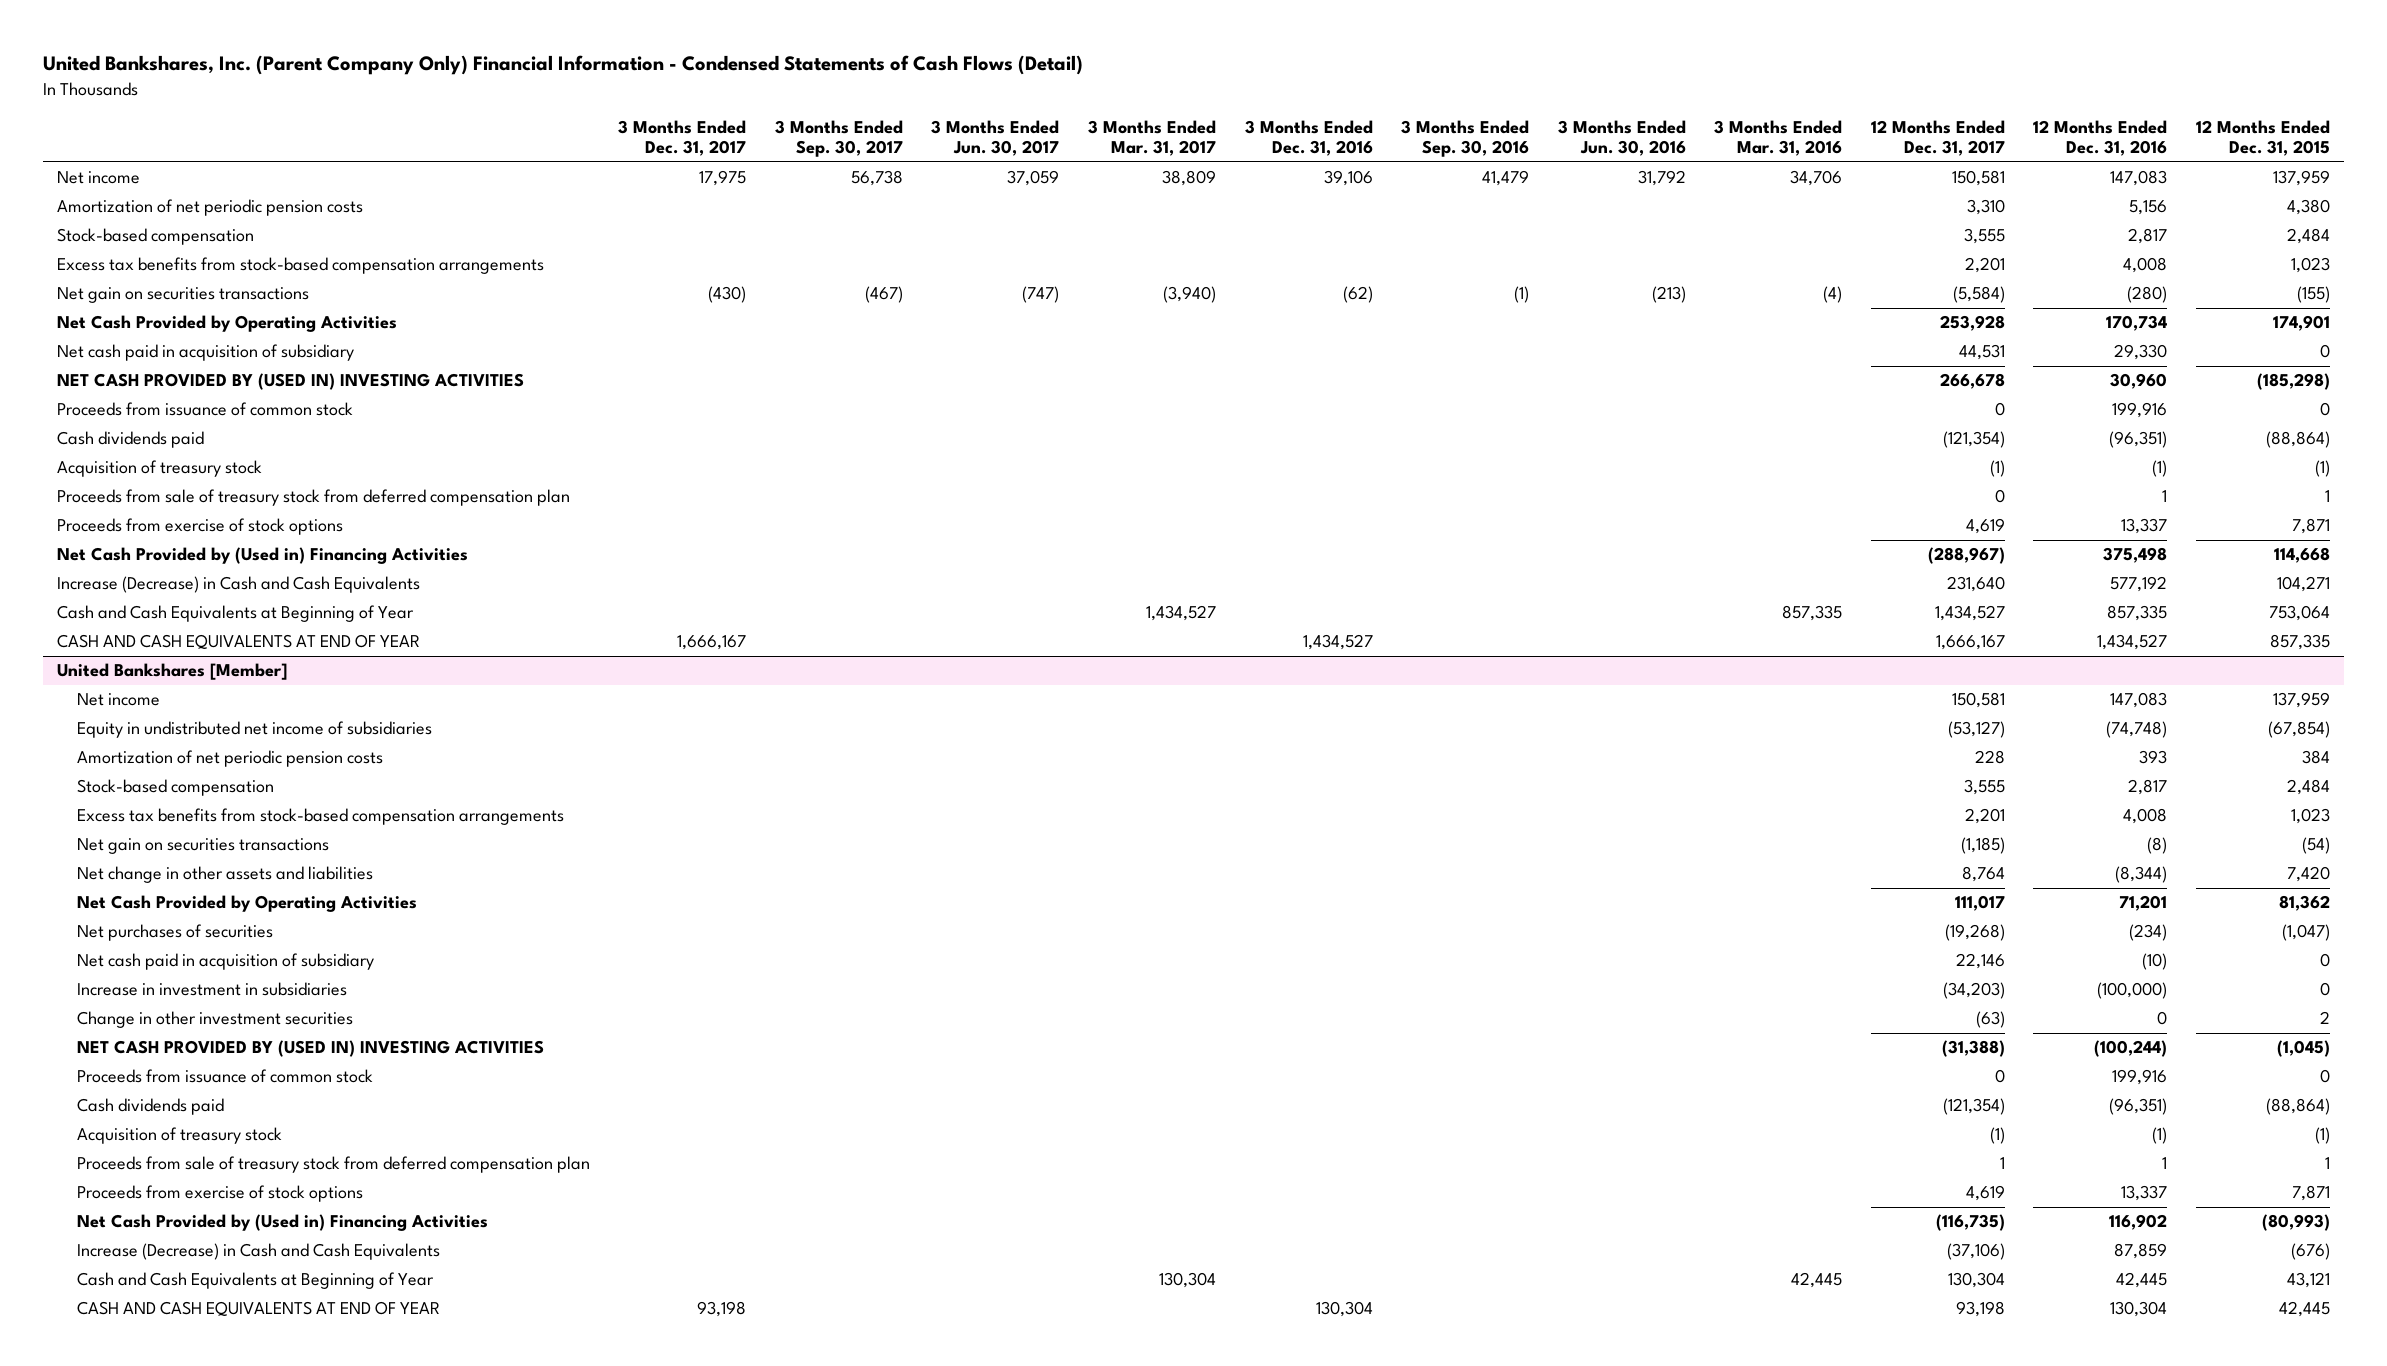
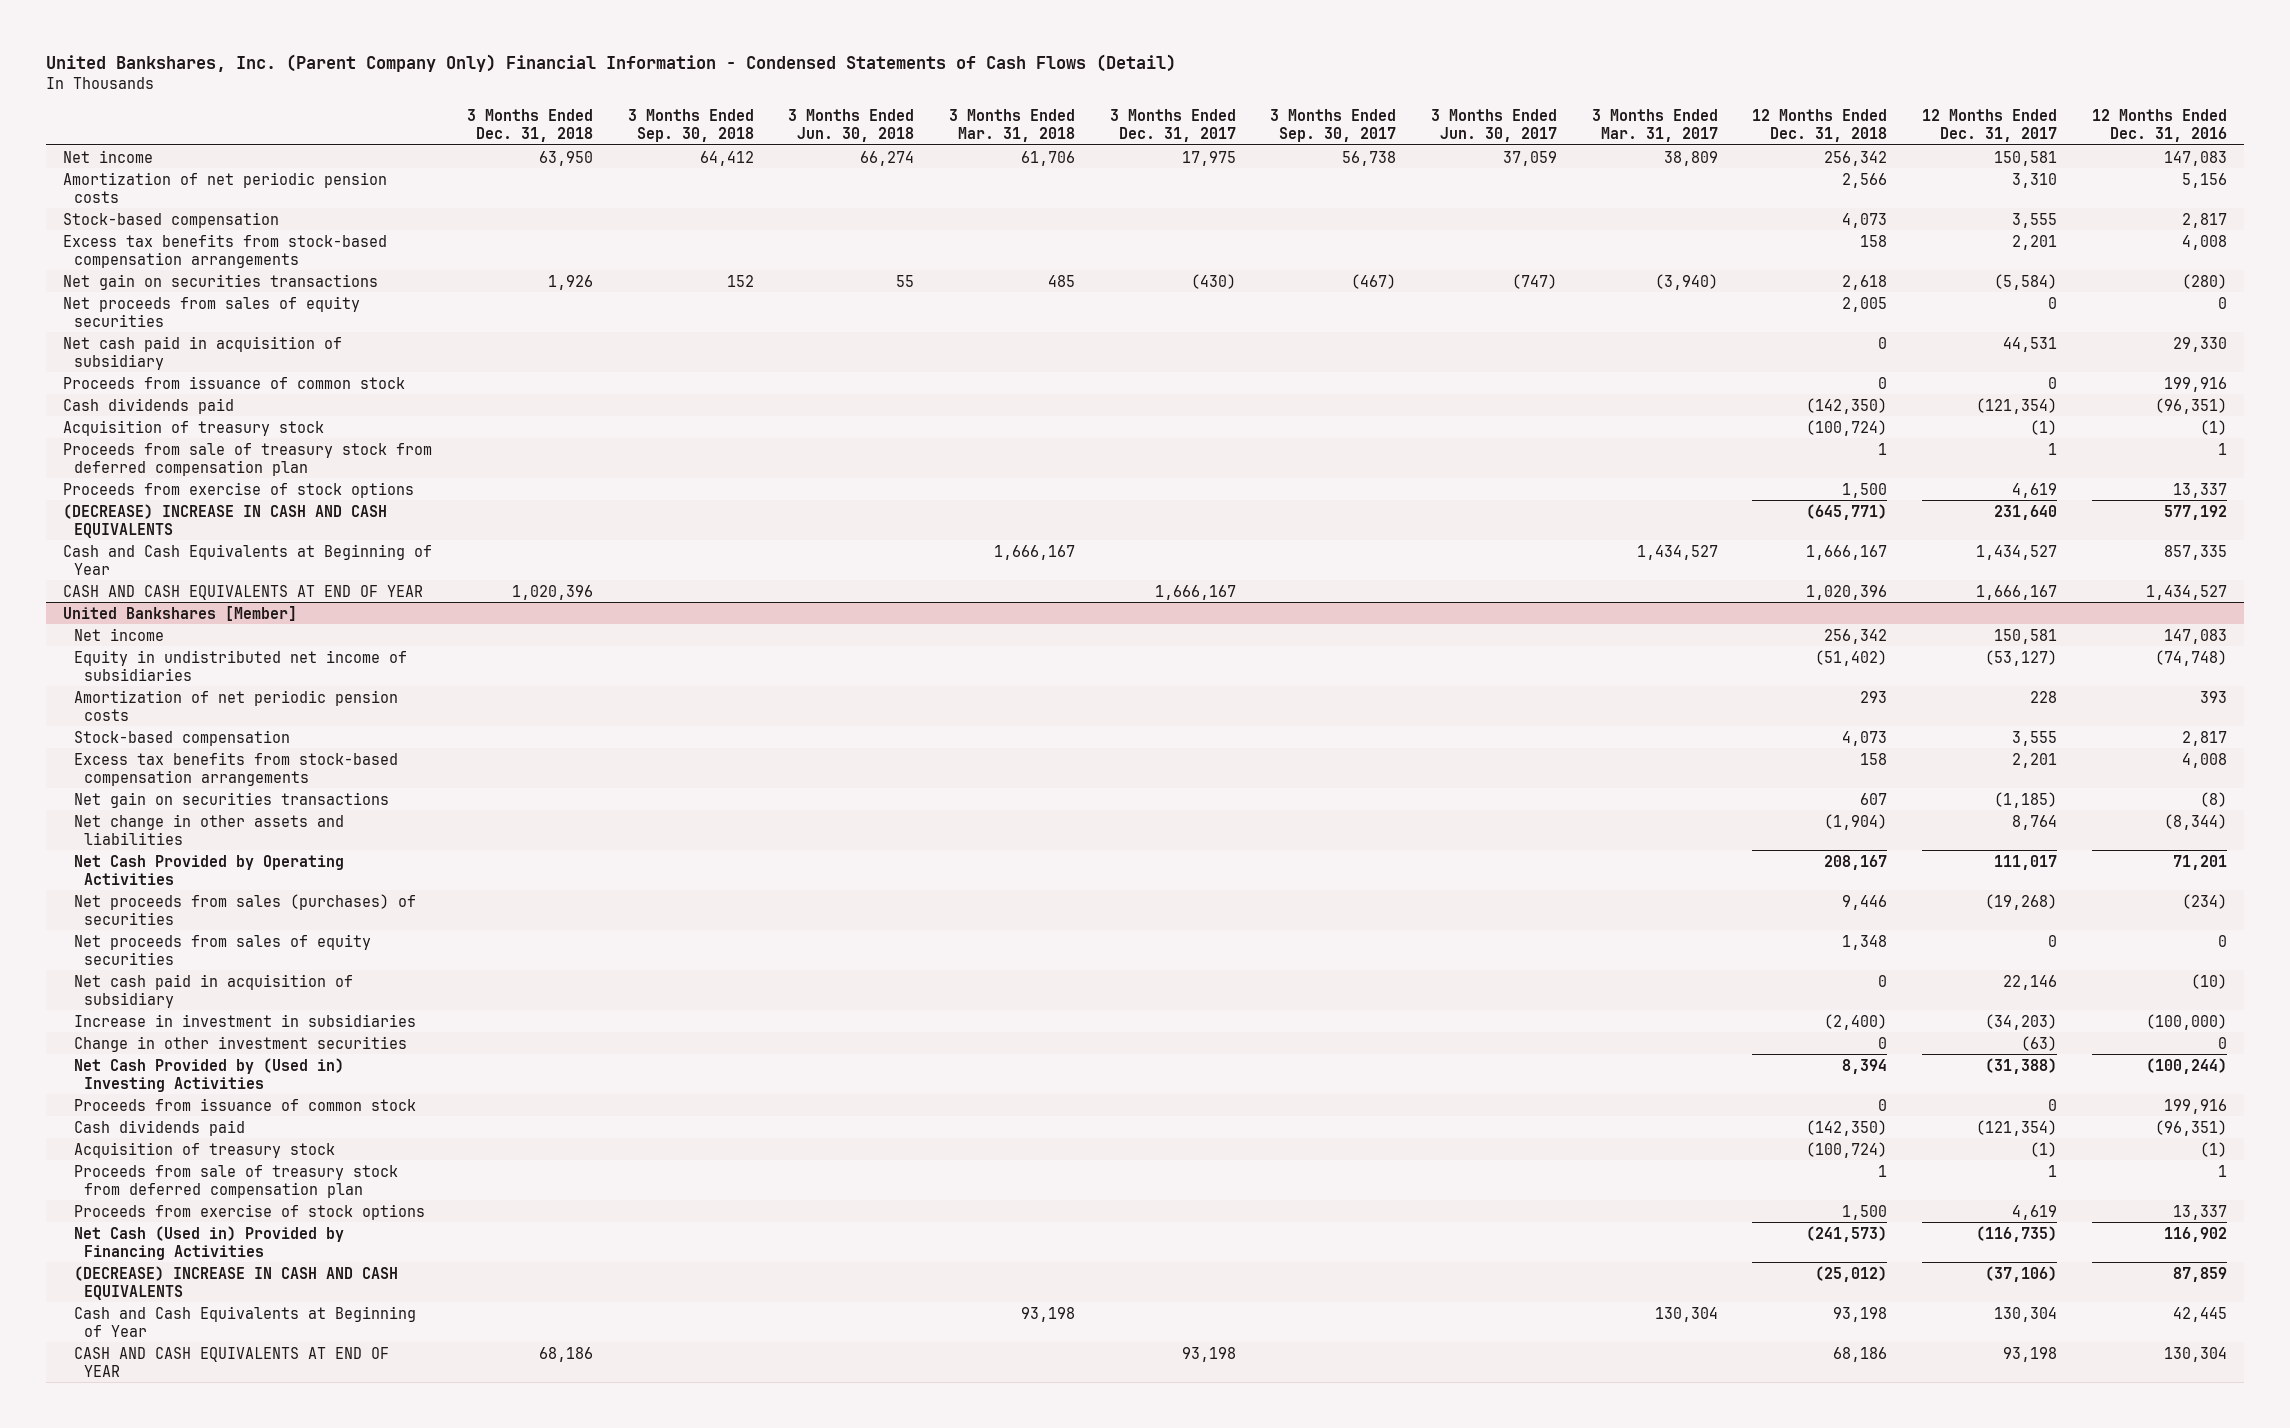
- | 3 Months Ended Dec. 31, 2017 | 3 Months Ended Sep. 30, 2017 | 3 Months Ended Jun. 30, 2017 | 3 Months Ended Mar. 31, 2017 | 3 Months Ended Dec. 31, 2016 | 3 Months Ended Sep. 30, 2016 | 3 Months Ended Jun. 30, 2016 | 3 Months Ended Mar. 31, 2016 | 12 Months Ended Dec. 31, 2017 | 12 Months Ended Dec. 31, 2016 | 12 Months Ended Dec. 31, 2015
+ | 3 Months Ended Dec. 31, 2018 | 3 Months Ended Sep. 30, 2018 | 3 Months Ended Jun. 30, 2018 | 3 Months Ended Mar. 31, 2018 | 3 Months Ended Dec. 31, 2017 | 3 Months Ended Sep. 30, 2017 | 3 Months Ended Jun. 30, 2017 | 3 Months Ended Mar. 31, 2017 | 12 Months Ended Dec. 31, 2018 | 12 Months Ended Dec. 31, 2017 | 12 Months Ended Dec. 31, 2016
- Net Cash Provided by Operating Activities | | | | | | | | | 253,928 | 170,734 | 174,901
+ Net proceeds from sales of equity securities | | | | | | | | | 2,005 | 0 | 0
- NET CASH PROVIDED BY (USED IN) INVESTING ACTIVITIES | | | | | | | | | 266,678 | 30,960 | (185,298)
- Proceeds from sale of treasury stock from deferred compensation plan | | | | | | | | | 0 | 1 | 1
+ Proceeds from sale of treasury stock from deferred compensation plan | | | | | | | | | 1 | 1 | 1
- Net Cash Provided by (Used in) Financing Activities | | | | | | | | | (288,967) | 375,498 | 114,668
- Increase (Decrease) in Cash and Cash Equivalents | | | | | | | | | 231,640 | 577,192 | 104,271
+ (DECREASE) INCREASE IN CASH AND CASH EQUIVALENTS | | | | | | | | | (645,771) | 231,640 | 577,192
@ United Bankshares [Member]
- Net purchases of securities | | | | | | | | | (19,268) | (234) | (1,047)
+ Net proceeds from sales (purchases) of securities | | | | | | | | | 9,446 | (19,268) | (234)
+ Net proceeds from sales of equity securities | | | | | | | | | 1,348 | 0 | 0
- NET CASH PROVIDED BY (USED IN) INVESTING ACTIVITIES | | | | | | | | | (31,388) | (100,244) | (1,045)
+ Net Cash Provided by (Used in) Investing Activities | | | | | | | | | 8,394 | (31,388) | (100,244)
- Net Cash Provided by (Used in) Financing Activities | | | | | | | | | (116,735) | 116,902 | (80,993)
- Increase (Decrease) in Cash and Cash Equivalents | | | | | | | | | (37,106) | 87,859 | (676)
+ Net Cash (Used in) Provided by Financing Activities | | | | | | | | | (241,573) | (116,735) | 116,902
+ (DECREASE) INCREASE IN CASH AND CASH EQUIVALENTS | | | | | | | | | (25,012) | (37,106) | 87,859

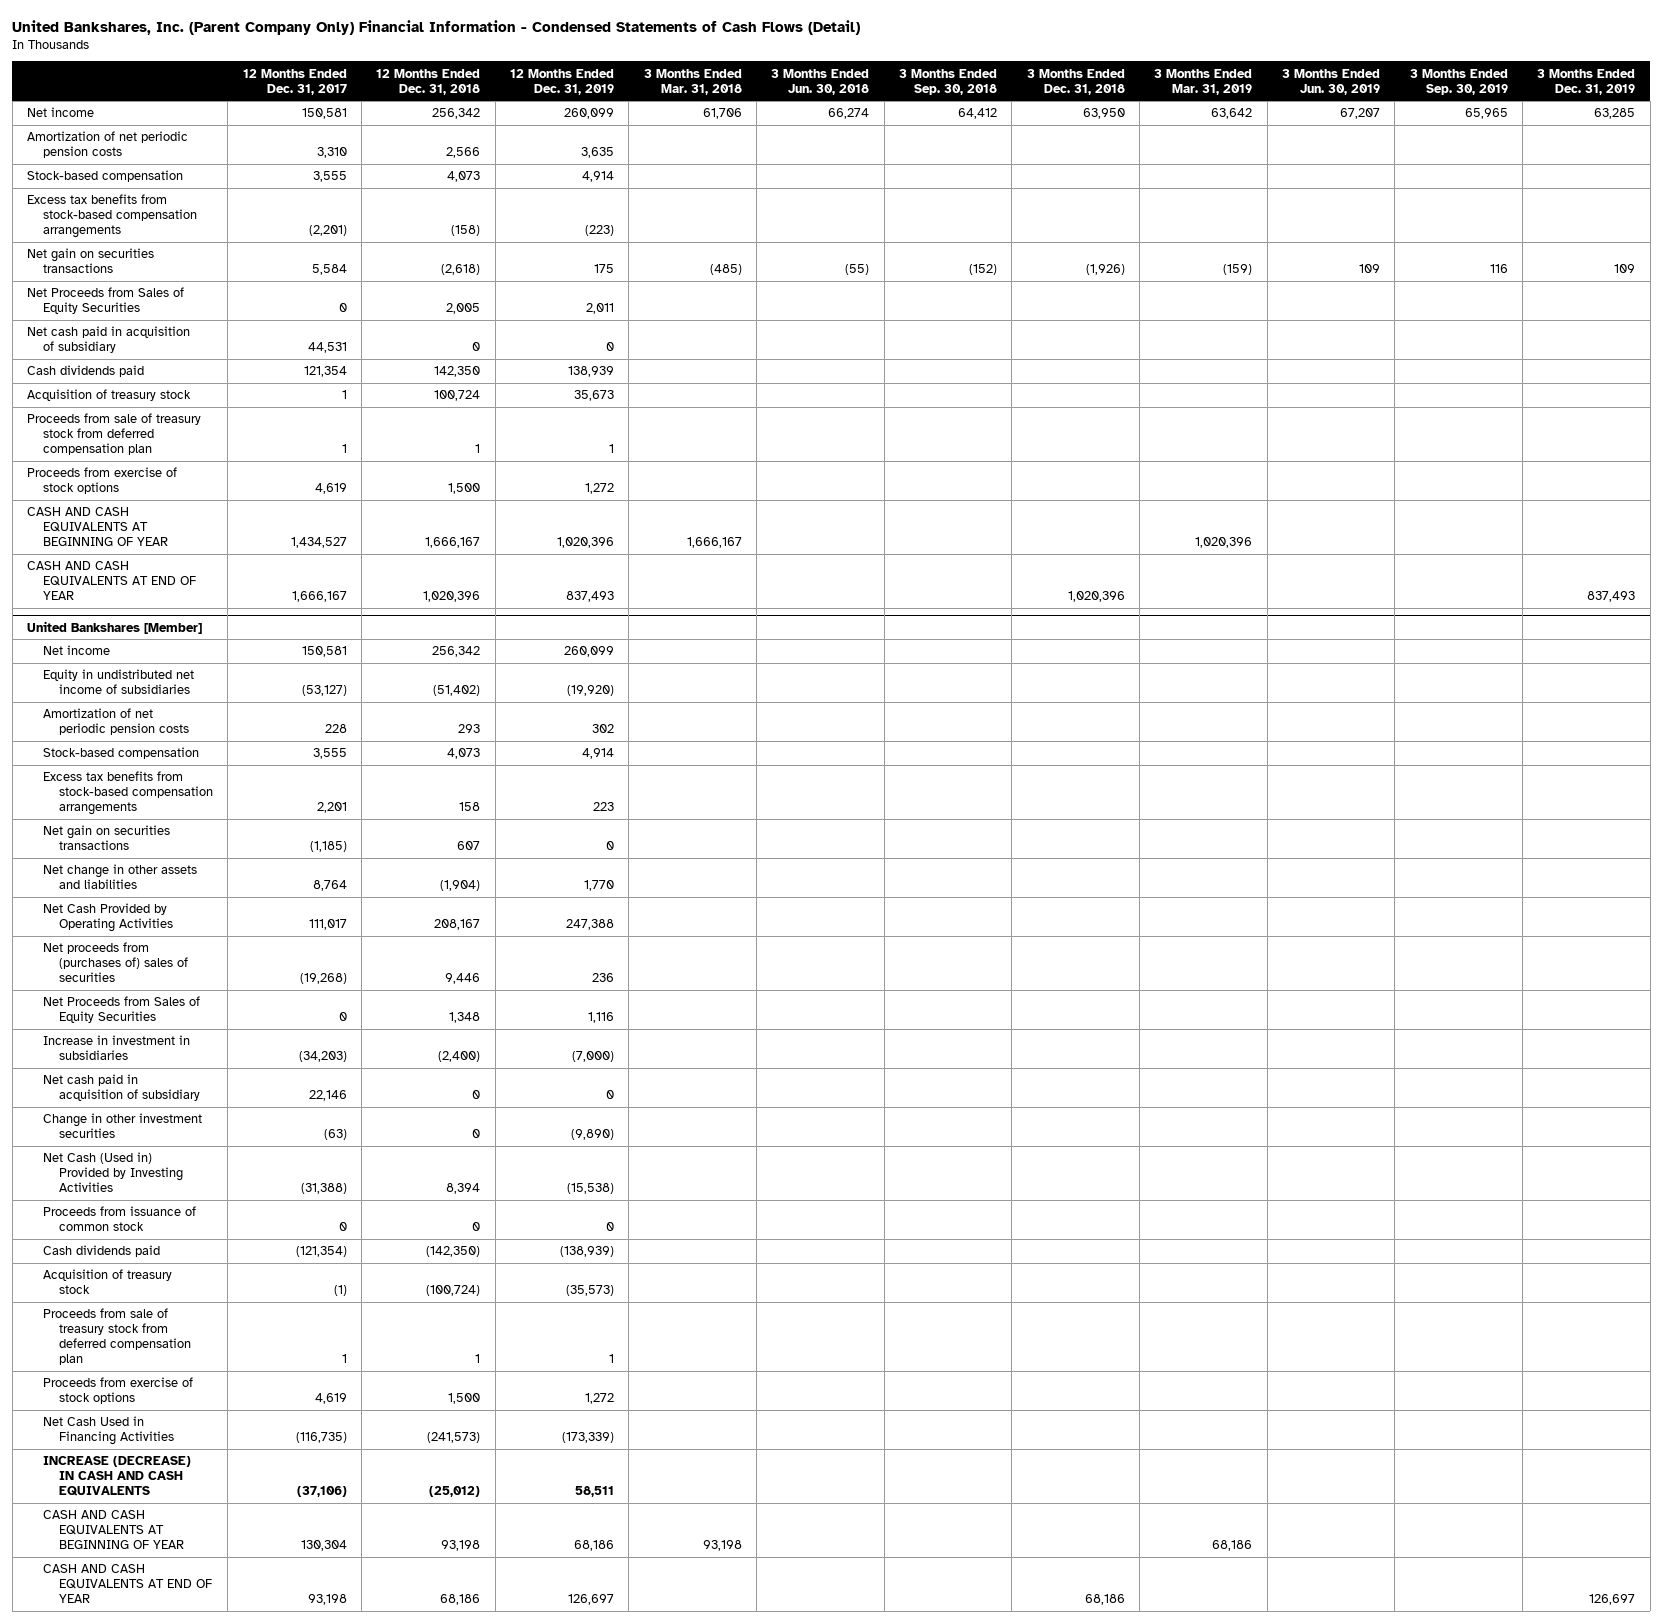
- | 3 Months Ended Dec. 31, 2018 | 3 Months Ended Sep. 30, 2018 | 3 Months Ended Jun. 30, 2018 | 3 Months Ended Mar. 31, 2018 | 3 Months Ended Dec. 31, 2017 | 3 Months Ended Sep. 30, 2017 | 3 Months Ended Jun. 30, 2017 | 3 Months Ended Mar. 31, 2017 | 12 Months Ended Dec. 31, 2018 | 12 Months Ended Dec. 31, 2017 | 12 Months Ended Dec. 31, 2016
+ | 12 Months Ended Dec. 31, 2017 | 12 Months Ended Dec. 31, 2018 | 12 Months Ended Dec. 31, 2019 | 3 Months Ended Mar. 31, 2018 | 3 Months Ended Jun. 30, 2018 | 3 Months Ended Sep. 30, 2018 | 3 Months Ended Dec. 31, 2018 | 3 Months Ended Mar. 31, 2019 | 3 Months Ended Jun. 30, 2019 | 3 Months Ended Sep. 30, 2019 | 3 Months Ended Dec. 31, 2019
- Excess tax benefits from stock-based compensation arrangements | | | | | | | | | 158 | 2,201 | 4,008
- Net gain on securities transactions | 1,926 | 152 | 55 | 485 | (430) | (467) | (747) | (3,940) | 2,618 | (5,584) | (280)
- Net proceeds from sales of equity securities | | | | | | | | | 2,005 | 0 | 0
+ Excess tax benefits from stock-based compensation arrangements | (2,201) | (158) | (223) | | | | | | | |
+ Net gain on securities transactions | 5,584 | (2,618) | 175 | (485) | (55) | (152) | (1,926) | (159) | 109 | 116 | 109
+ Net Proceeds from Sales of Equity Securities | 0 | 2,005 | 2,011 | | | | | | | |
- Proceeds from issuance of common stock | | | | | | | | | 0 | 0 | 199,916
- Cash dividends paid | | | | | | | | | (142,350) | (121,354) | (96,351)
- Acquisition of treasury stock | | | | | | | | | (100,724) | (1) | (1)
+ Cash dividends paid | 121,354 | 142,350 | 138,939 | | | | | | | |
+ Acquisition of treasury stock | 1 | 100,724 | 35,673 | | | | | | | |
- (DECREASE) INCREASE IN CASH AND CASH EQUIVALENTS | | | | | | | | | (645,771) | 231,640 | 577,192
- Cash and Cash Equivalents at Beginning of Year | | | | 1,666,167 | | | | 1,434,527 | 1,666,167 | 1,434,527 | 857,335
+ CASH AND CASH EQUIVALENTS AT BEGINNING OF YEAR | 1,434,527 | 1,666,167 | 1,020,396 | 1,666,167 | | | | 1,020,396 | | |
@ United Bankshares [Member]
- Net proceeds from sales (purchases) of securities | | | | | | | | | 9,446 | (19,268) | (234)
- Net proceeds from sales of equity securities | | | | | | | | | 1,348 | 0 | 0
+ Net proceeds from (purchases of) sales of securities | (19,268) | 9,446 | 236 | | | | | | | |
+ Net Proceeds from Sales of Equity Securities | 0 | 1,348 | 1,116 | | | | | | | |
moved down: Net cash paid in acquisition of subsidiary | 22,146 | 0 | 0 | | | | | | | |
- Net Cash Provided by (Used in) Investing Activities | | | | | | | | | 8,394 | (31,388) | (100,244)
+ Net Cash (Used in) Provided by Investing Activities | (31,388) | 8,394 | (15,538) | | | | | | | |
- Net Cash (Used in) Provided by Financing Activities | | | | | | | | | (241,573) | (116,735) | 116,902
- (DECREASE) INCREASE IN CASH AND CASH EQUIVALENTS | | | | | | | | | (25,012) | (37,106) | 87,859
- Cash and Cash Equivalents at Beginning of Year | | | | 93,198 | | | | 130,304 | 93,198 | 130,304 | 42,445
+ Net Cash Used in Financing Activities | (116,735) | (241,573) | (173,339) | | | | | | | |
+ INCREASE (DECREASE) IN CASH AND CASH EQUIVALENTS | (37,106) | (25,012) | 58,511 | | | | | | | |
+ CASH AND CASH EQUIVALENTS AT BEGINNING OF YEAR | 130,304 | 93,198 | 68,186 | 93,198 | | | | 68,186 | | |

